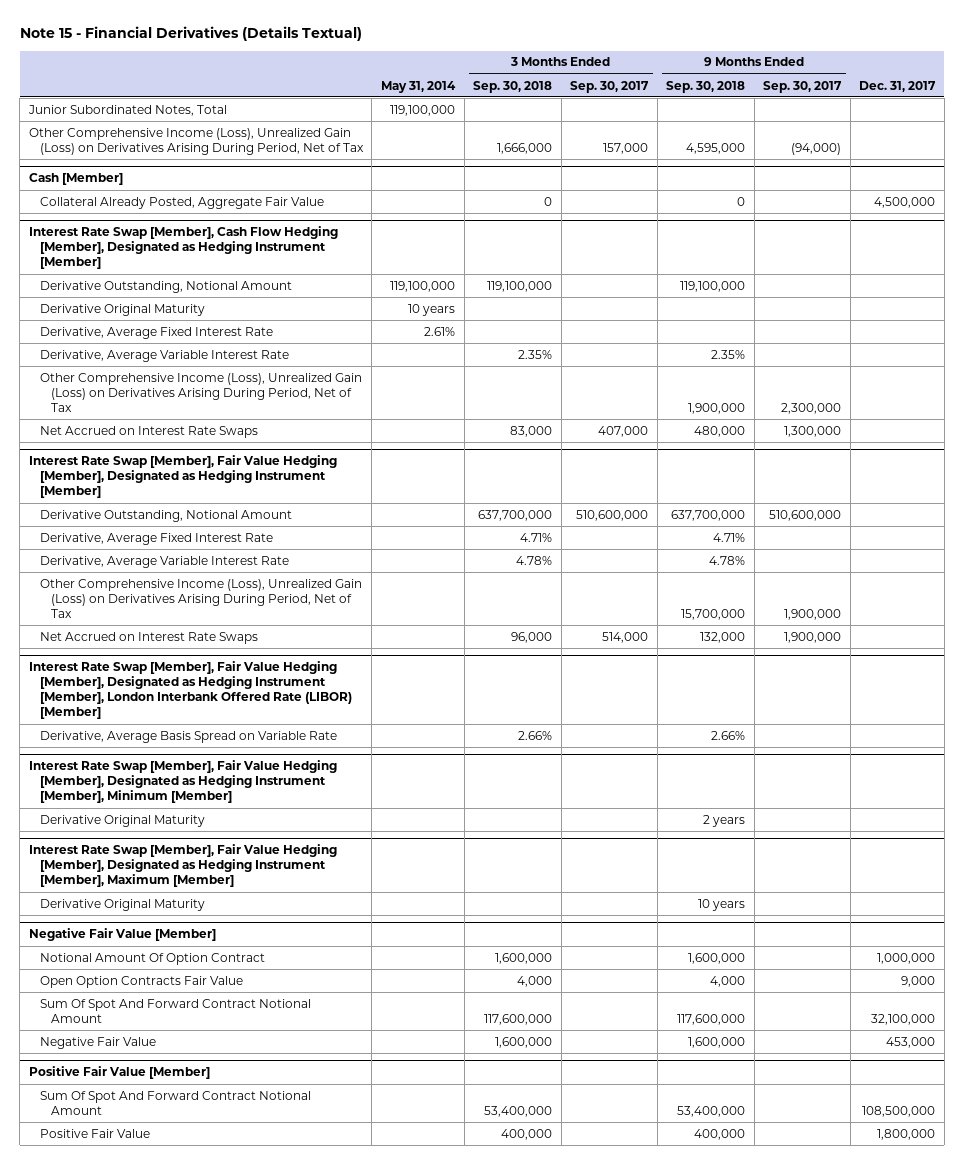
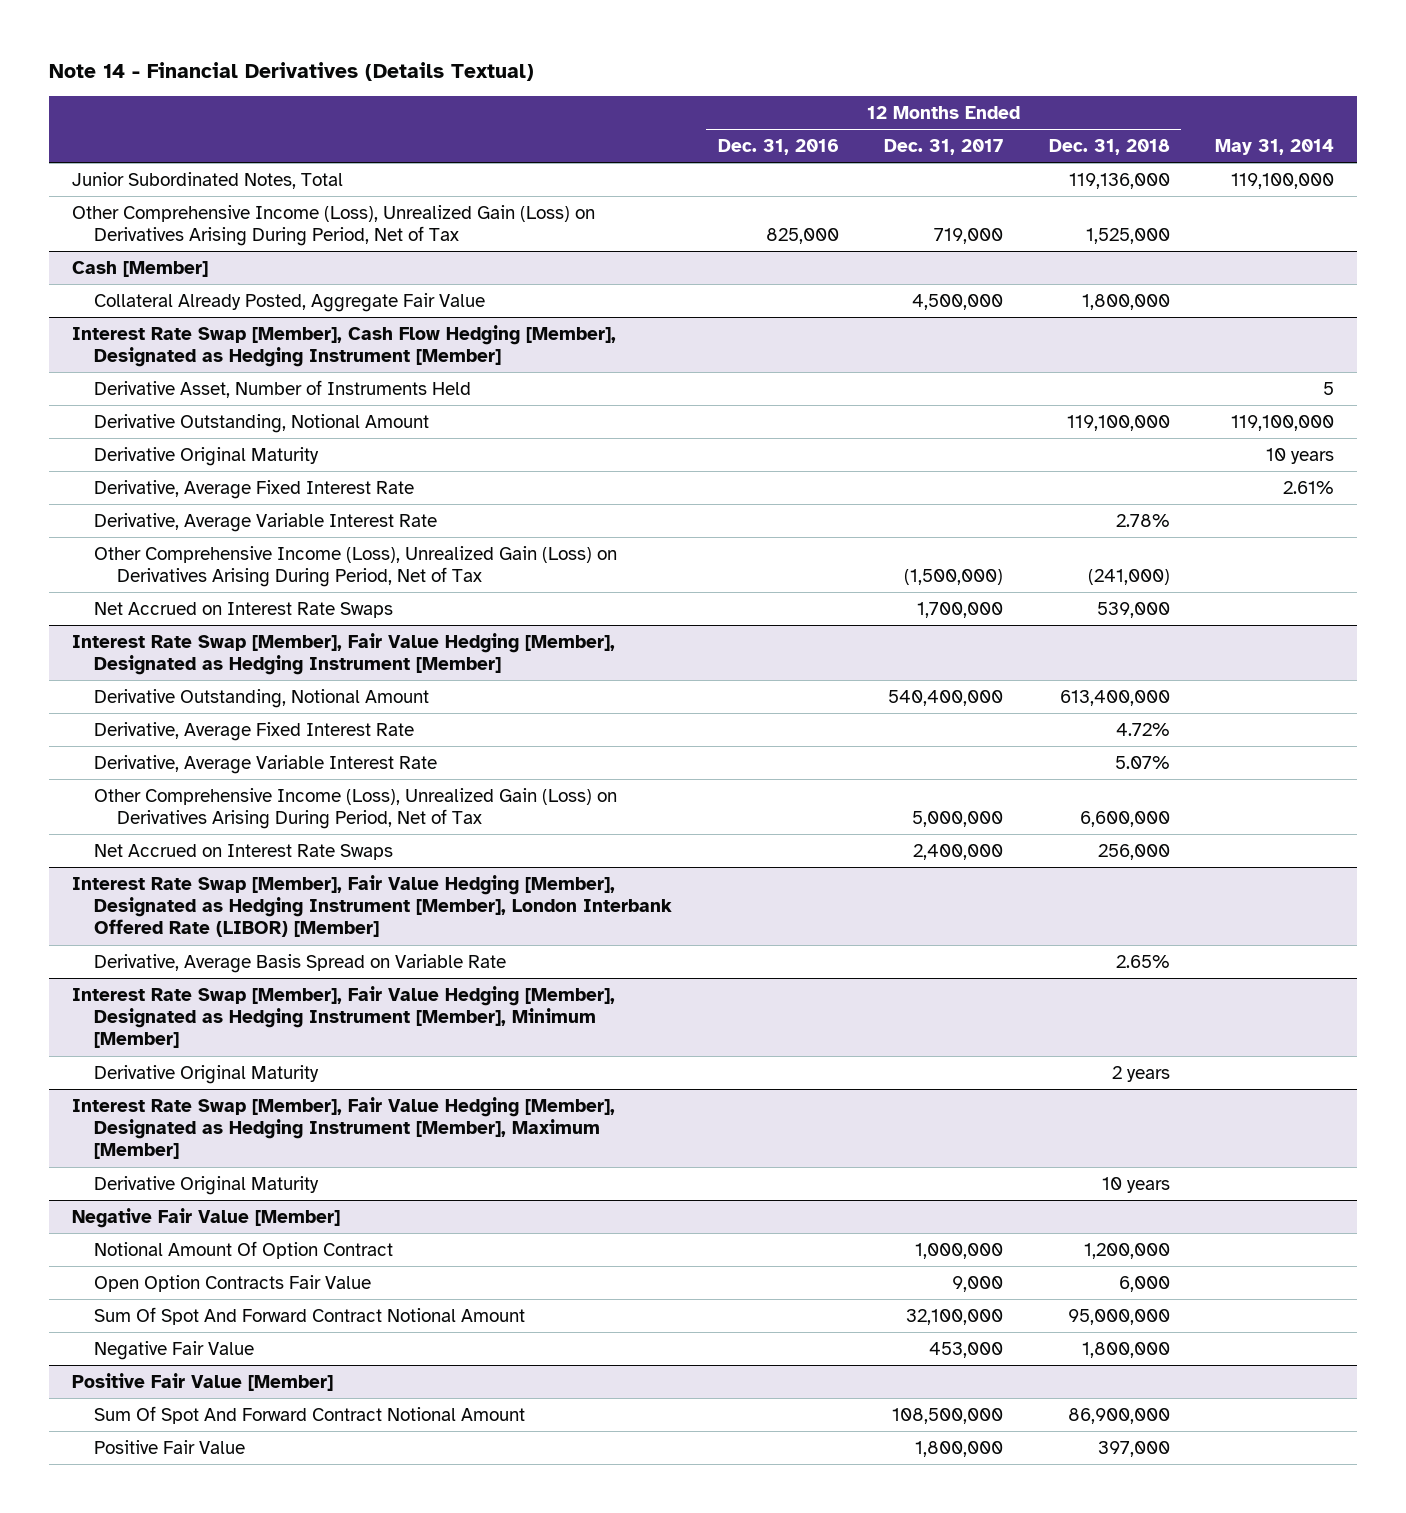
- Note 15 - Financial Derivatives (Details Textual)
+ Note 14 - Financial Derivatives (Details Textual)
- | May 31, 2014 | 3 Months Ended Sep. 30, 2018 | 3 Months Ended Sep. 30, 2017 | 9 Months Ended Sep. 30, 2018 | 9 Months Ended Sep. 30, 2017 | Dec. 31, 2017
+ | 12 Months Ended Dec. 31, 2016 | 12 Months Ended Dec. 31, 2017 | 12 Months Ended Dec. 31, 2018 | May 31, 2014
@ Interest Rate Swap [Member], Cash Flow Hedging [Member], Designated as Hedging Instrument [Member]
+ Derivative Asset, Number of Instruments Held | | | | 5

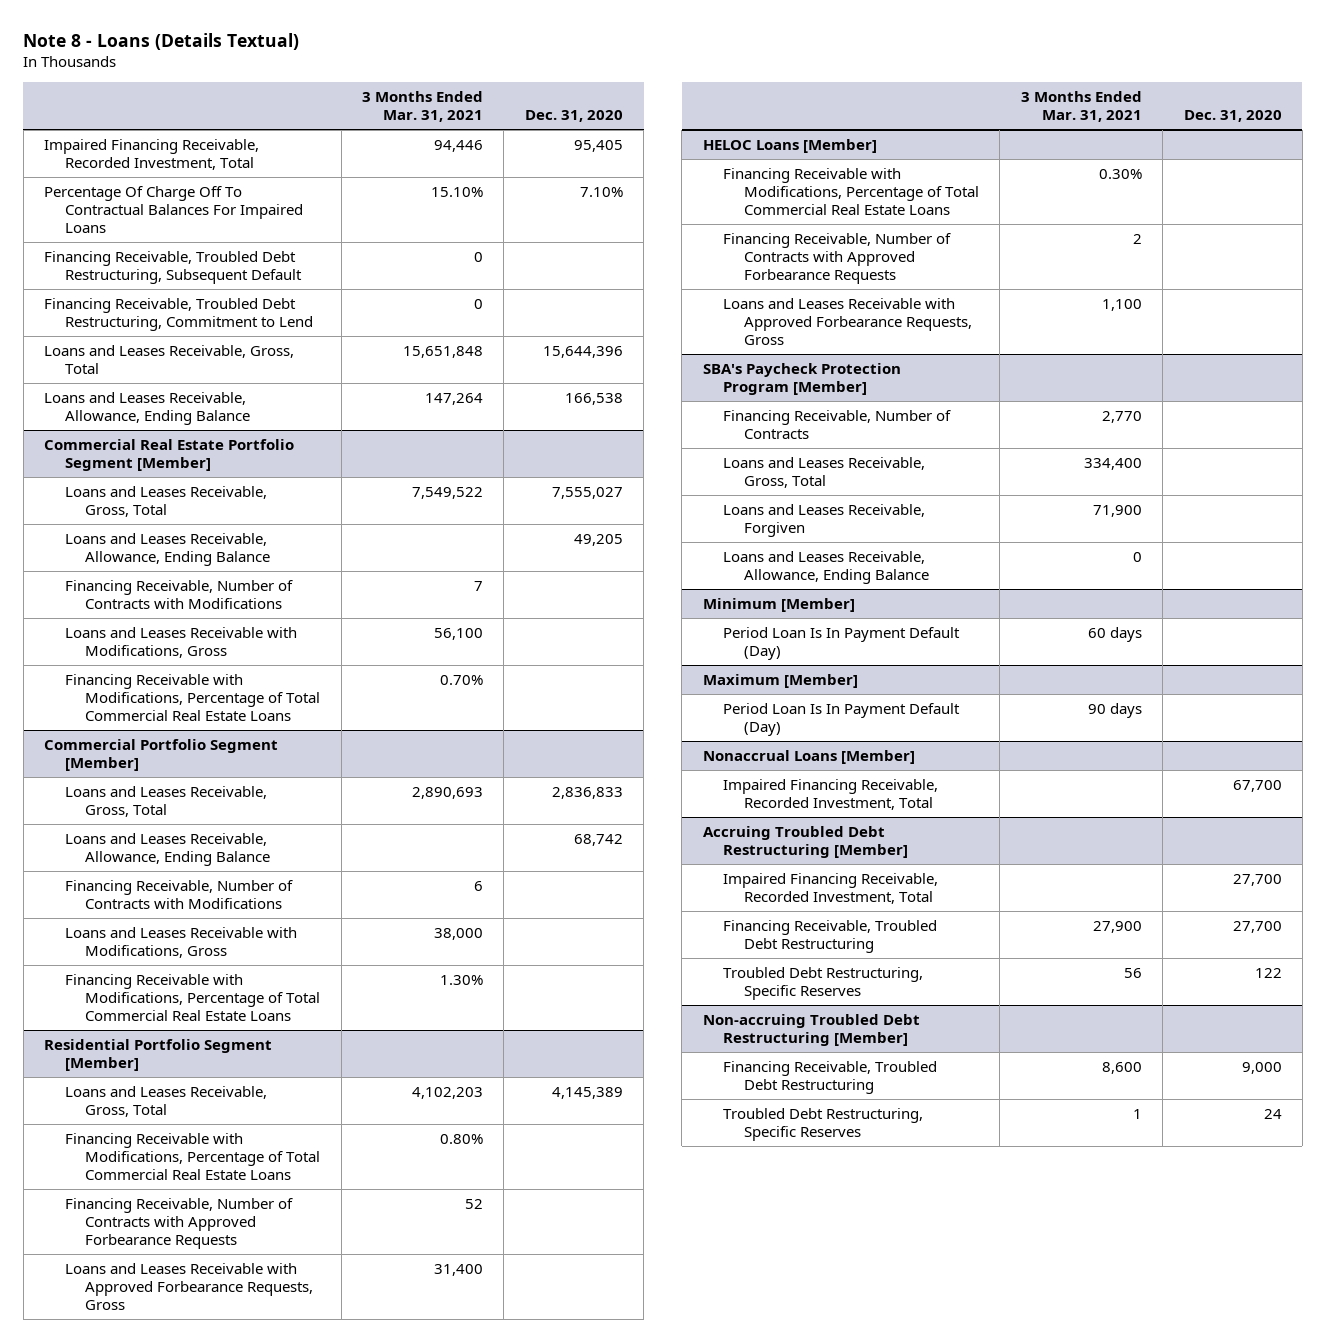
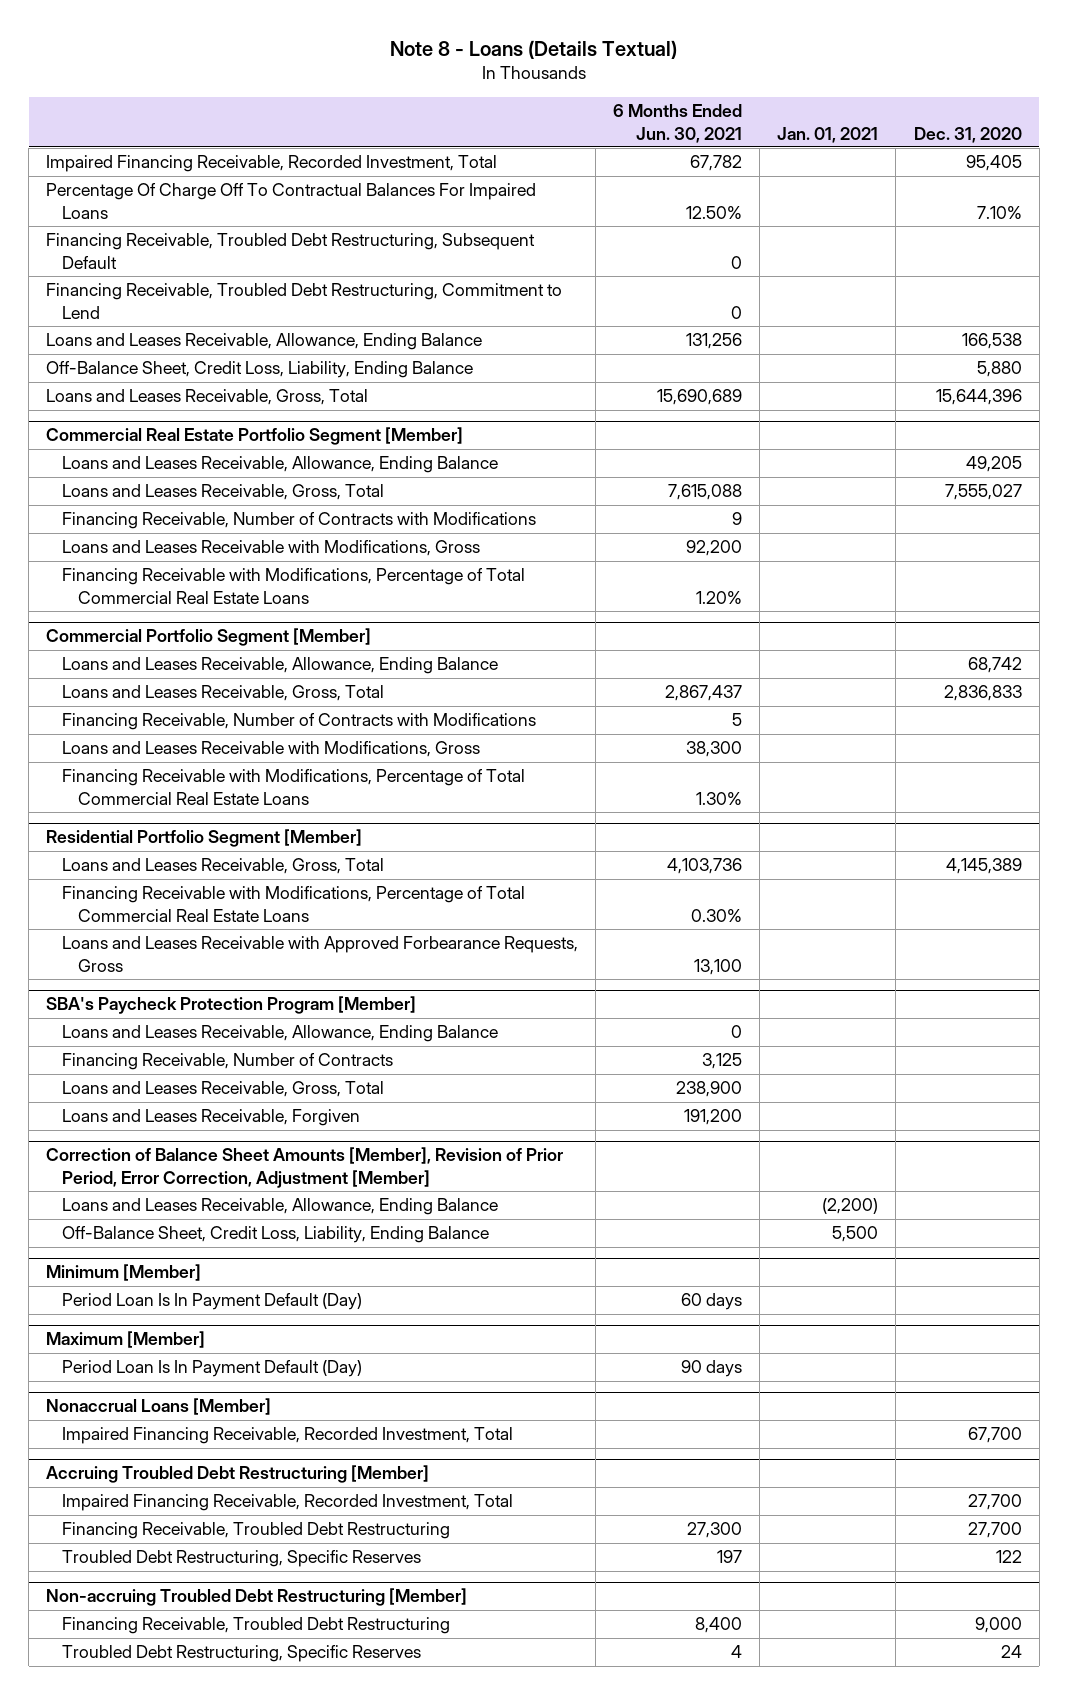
- | 3 Months Ended Mar. 31, 2021 | Dec. 31, 2020
+ | 6 Months Ended Jun. 30, 2021 | Jan. 01, 2021 | Dec. 31, 2020
+ Off-Balance Sheet, Credit Loss, Liability, Ending Balance | | | 5,880
moved down: Loans and Leases Receivable, Gross, Total | 15,690,689 | | 15,644,396
@ Commercial Real Estate Portfolio Segment [Member]
moved down: Loans and Leases Receivable, Gross, Total | 7,615,088 | | 7,555,027
@ Commercial Portfolio Segment [Member]
moved down: Loans and Leases Receivable, Gross, Total | 2,867,437 | | 2,836,833
@ Residential Portfolio Segment [Member]
- Financing Receivable, Number of Contracts with Approved Forbearance Requests | 52 |
- HELOC Loans [Member]
- Financing Receivable with Modifications, Percentage of Total Commercial Real Estate Loans | 0.30% |
- Financing Receivable, Number of Contracts with Approved Forbearance Requests | 2 |
- Loans and Leases Receivable with Approved Forbearance Requests, Gross | 1,100 |
@ SBA's Paycheck Protection Program [Member]
moved up: Loans and Leases Receivable, Allowance, Ending Balance | 0 | |
+ Correction of Balance Sheet Amounts [Member], Revision of Prior Period, Error Correction, Adjustment [Member]
+ Loans and Leases Receivable, Allowance, Ending Balance | | (2,200) |
+ Off-Balance Sheet, Credit Loss, Liability, Ending Balance | | 5,500 |

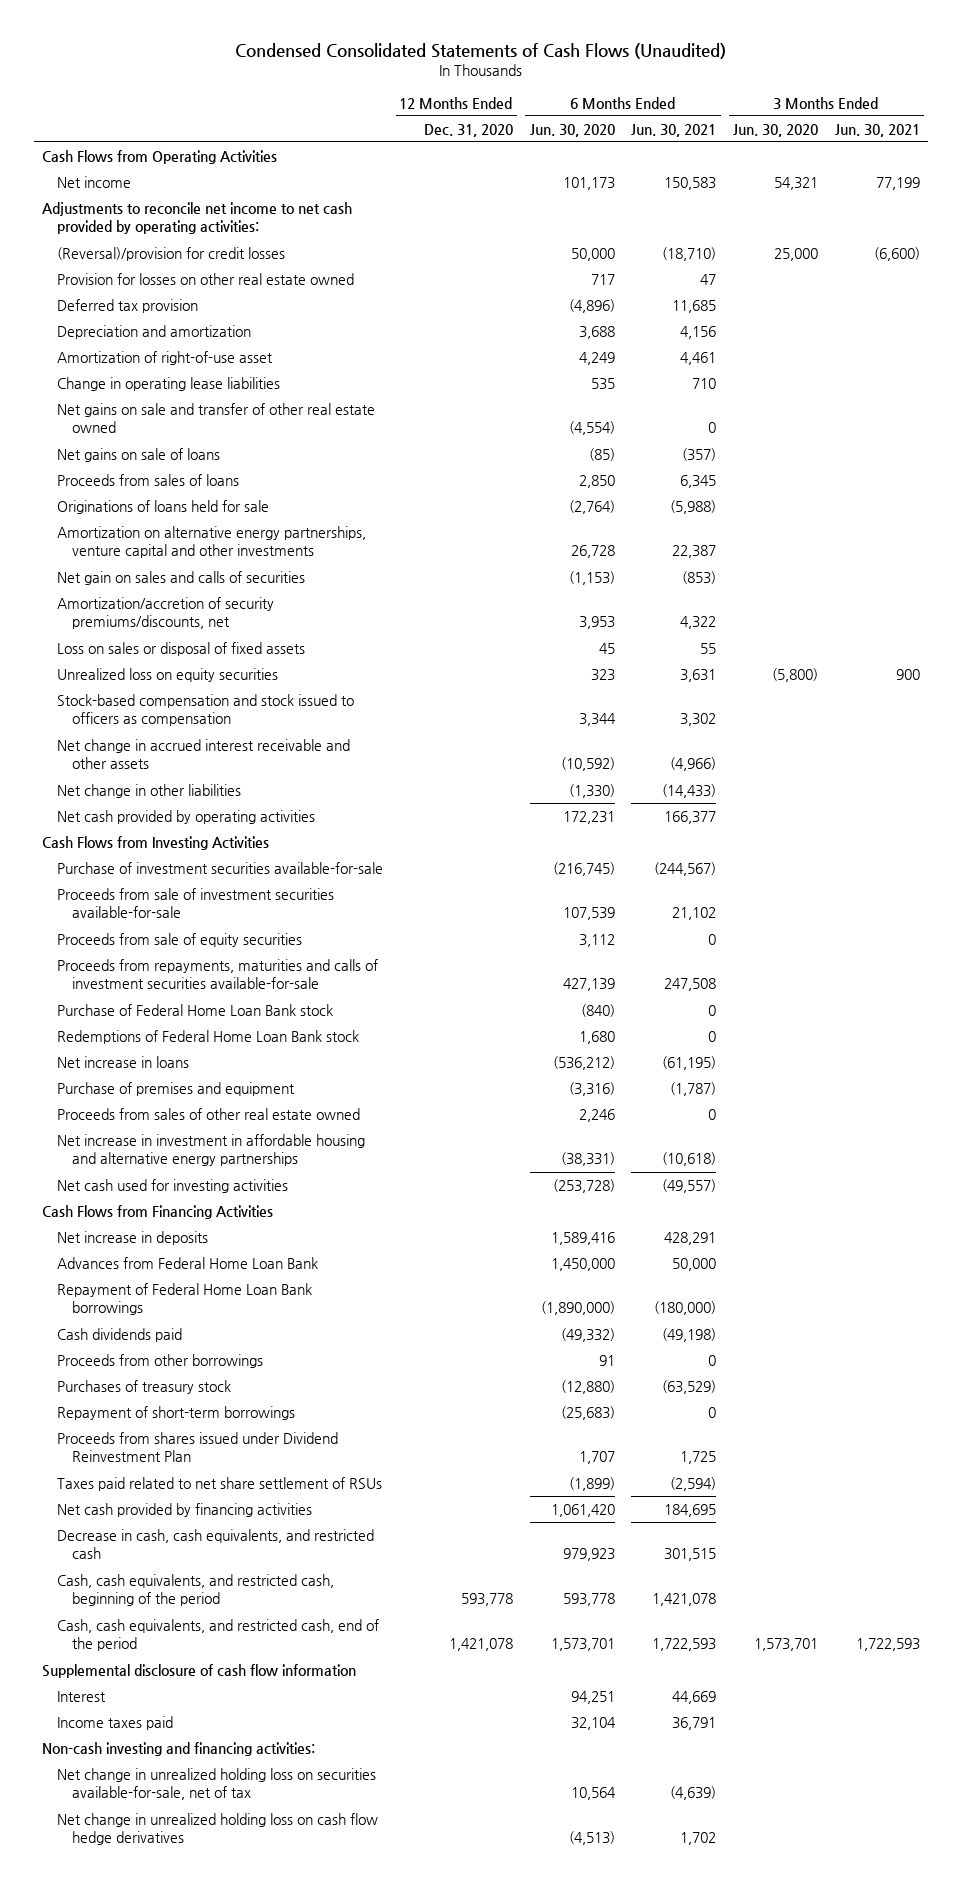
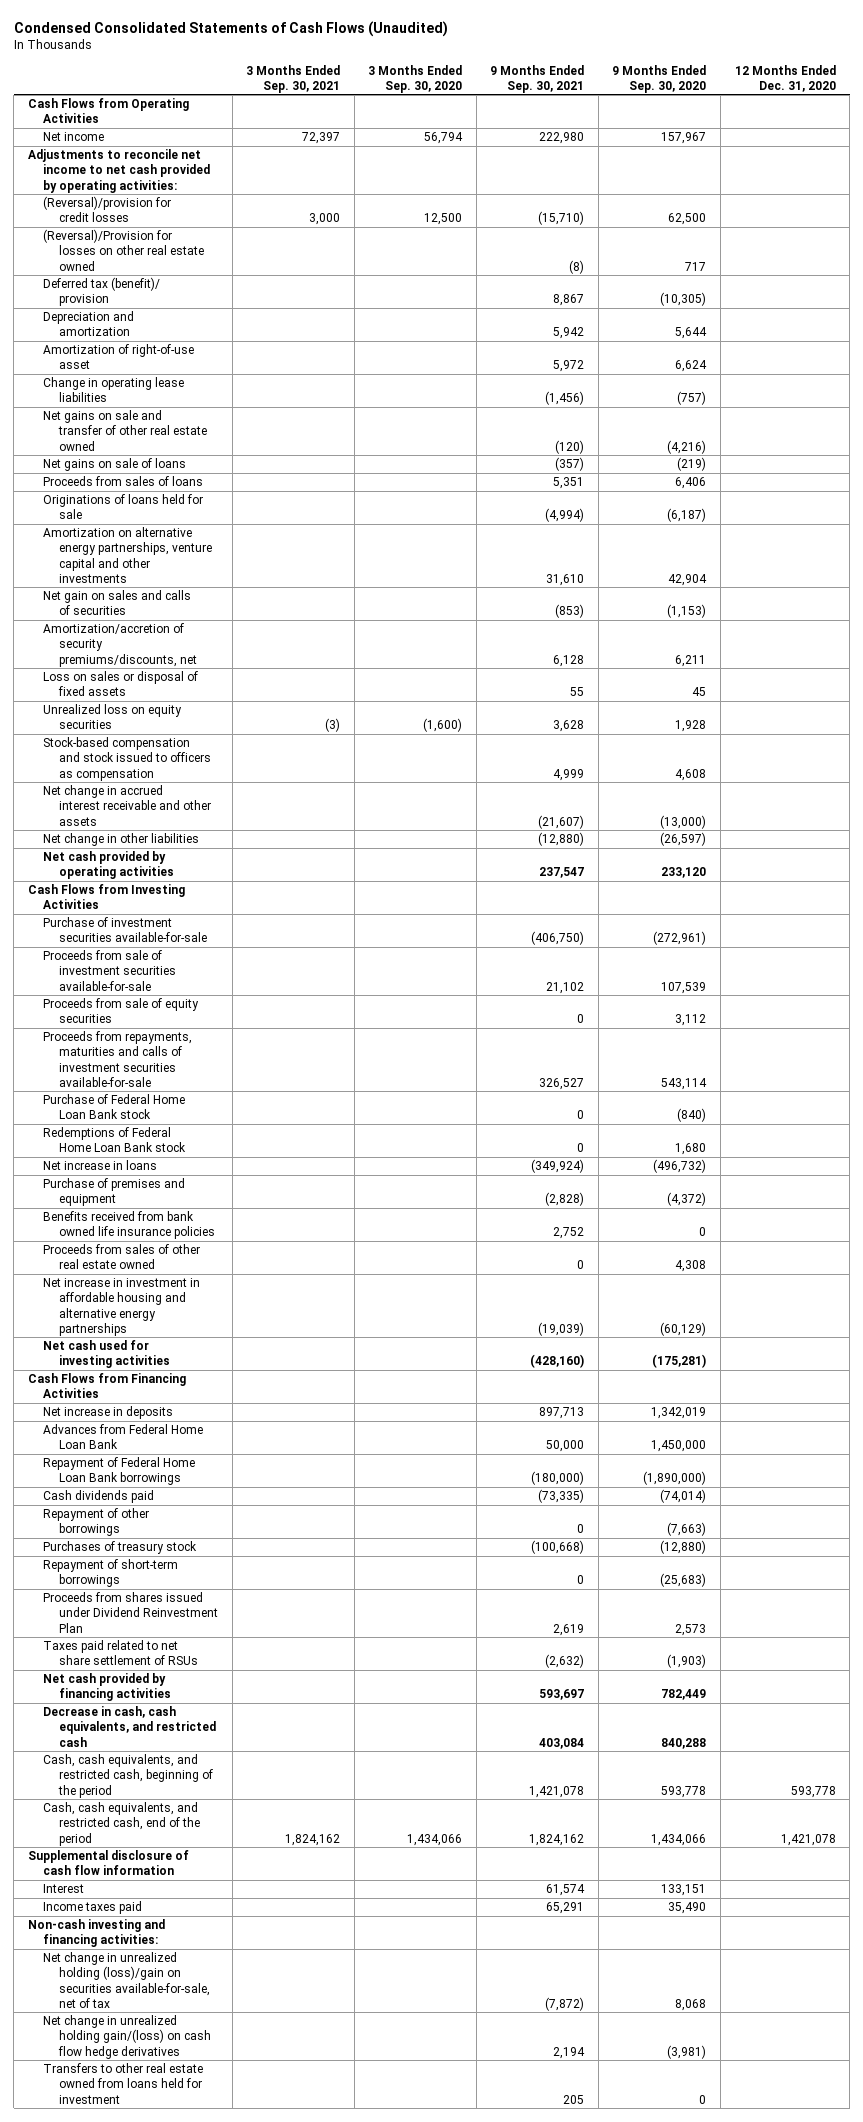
- | 12 Months Ended Dec. 31, 2020 | 6 Months Ended Jun. 30, 2020 | 6 Months Ended Jun. 30, 2021 | 3 Months Ended Jun. 30, 2020 | 3 Months Ended Jun. 30, 2021
+ | 3 Months Ended Sep. 30, 2021 | 3 Months Ended Sep. 30, 2020 | 9 Months Ended Sep. 30, 2021 | 9 Months Ended Sep. 30, 2020 | 12 Months Ended Dec. 31, 2020
- Provision for losses on other real estate owned | | 717 | 47 | |
- Deferred tax provision | | (4,896) | 11,685 | |
+ (Reversal)/Provision for losses on other real estate owned | | | (8) | 717 |
+ Deferred tax (benefit)/ provision | | | 8,867 | (10,305) |
+ Benefits received from bank owned life insurance policies | | | 2,752 | 0 |
- Proceeds from other borrowings | | 91 | 0 | |
+ Repayment of other borrowings | | | 0 | (7,663) |
- Net change in unrealized holding loss on securities available-for-sale, net of tax | | 10,564 | (4,639) | |
- Net change in unrealized holding loss on cash flow hedge derivatives | | (4,513) | 1,702 | |
+ Net change in unrealized holding (loss)/gain on securities available-for-sale, net of tax | | | (7,872) | 8,068 |
+ Net change in unrealized holding gain/(loss) on cash flow hedge derivatives | | | 2,194 | (3,981) |
+ Transfers to other real estate owned from loans held for investment | | | 205 | 0 |

